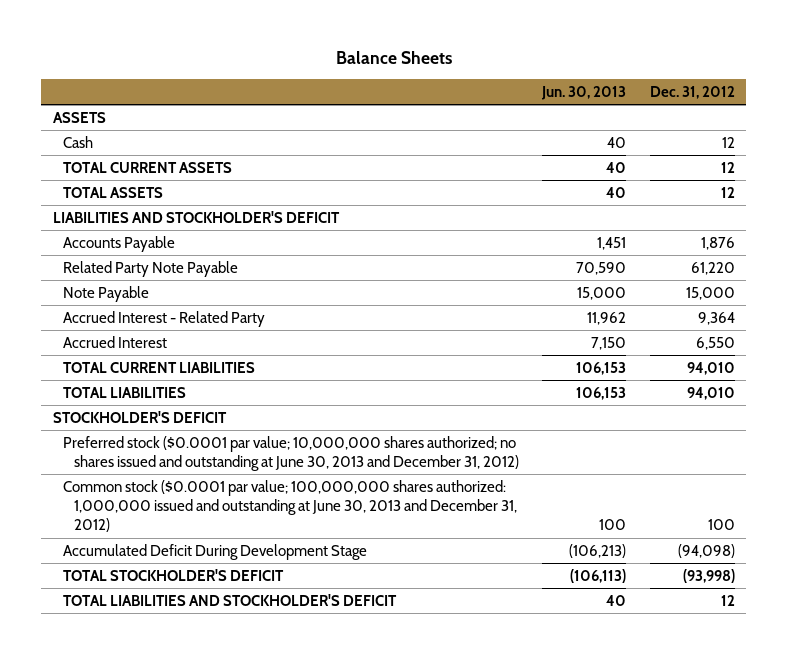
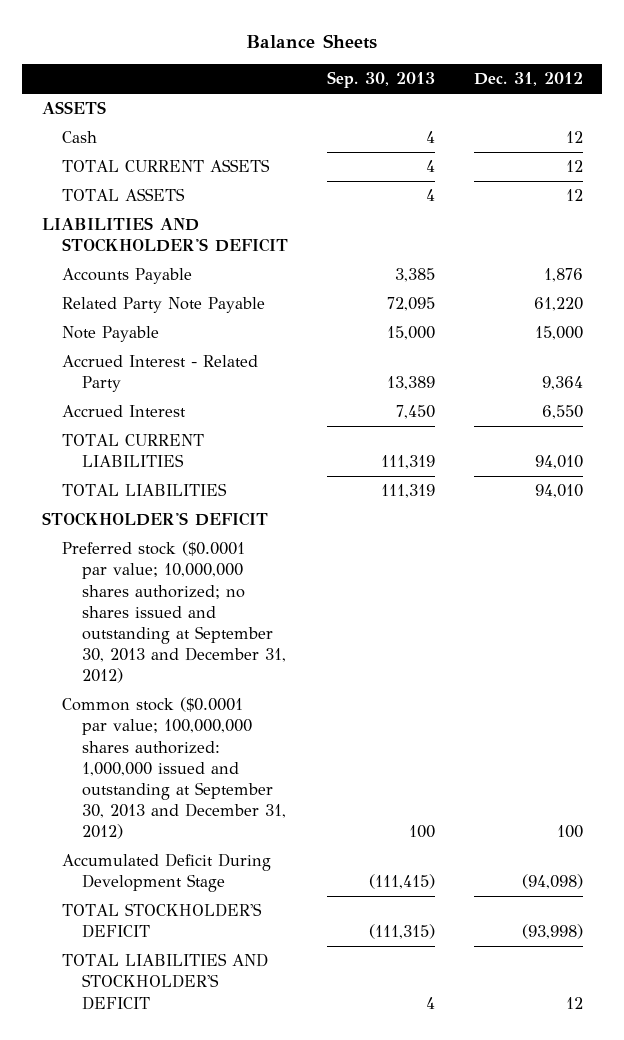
- | Jun. 30, 2013 | Dec. 31, 2012
+ | Sep. 30, 2013 | Dec. 31, 2012
- Preferred stock ($0.0001 par value; 10,000,000 shares authorized; no shares issued and outstanding at June 30, 2013 and December 31, 2012)
- Common stock ($0.0001 par value; 100,000,000 shares authorized: 1,000,000 issued and outstanding at June 30, 2013 and December 31, 2012) | 100 | 100
+ Preferred stock ($0.0001 par value; 10,000,000 shares authorized; no shares issued and outstanding at September 30, 2013 and December 31, 2012)
+ Common stock ($0.0001 par value; 100,000,000 shares authorized: 1,000,000 issued and outstanding at September 30, 2013 and December 31, 2012) | 100 | 100

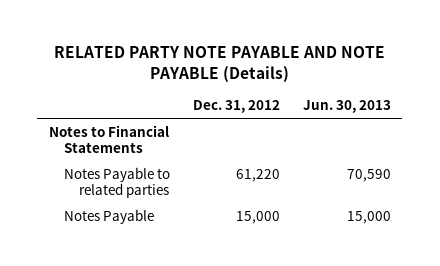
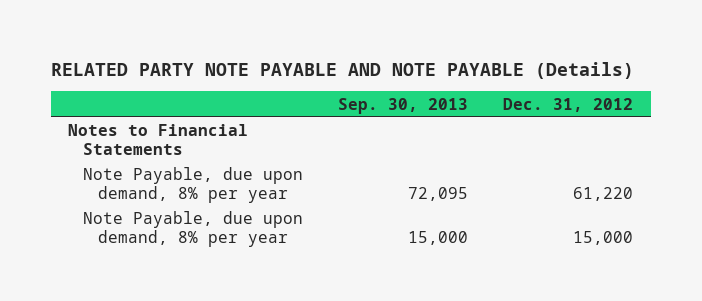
- | Dec. 31, 2012 | Jun. 30, 2013
+ | Sep. 30, 2013 | Dec. 31, 2012
- Notes Payable to related parties | 61,220 | 70,590
- Notes Payable | 15,000 | 15,000
+ Note Payable, due upon demand, 8% per year | 72,095 | 61,220
+ Note Payable, due upon demand, 8% per year | 15,000 | 15,000

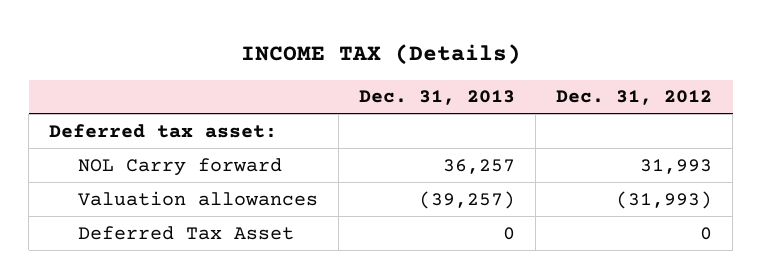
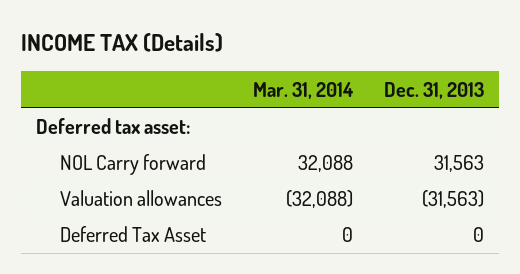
- | Dec. 31, 2013 | Dec. 31, 2012
+ | Mar. 31, 2014 | Dec. 31, 2013
- NOL Carry forward | 36,257 | 31,993
- Valuation allowances | (39,257) | (31,993)
+ NOL Carry forward | 32,088 | 31,563
+ Valuation allowances | (32,088) | (31,563)

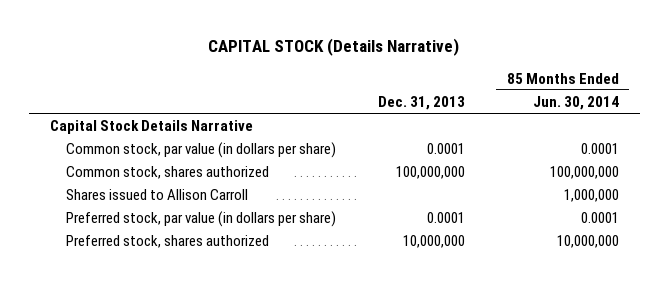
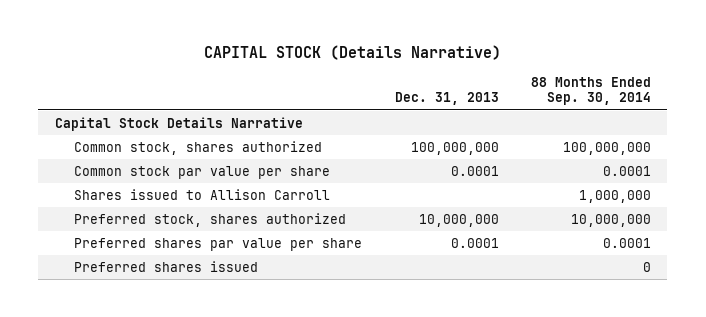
- | Dec. 31, 2013 | 85 Months Ended Jun. 30, 2014
+ | Dec. 31, 2013 | 88 Months Ended Sep. 30, 2014
- Common stock, par value (in dollars per share) | 0.0001 | 0.0001
+ Common stock par value per share | 0.0001 | 0.0001
- Preferred stock, par value (in dollars per share) | 0.0001 | 0.0001
+ Preferred shares par value per share | 0.0001 | 0.0001
+ Preferred shares issued | | 0

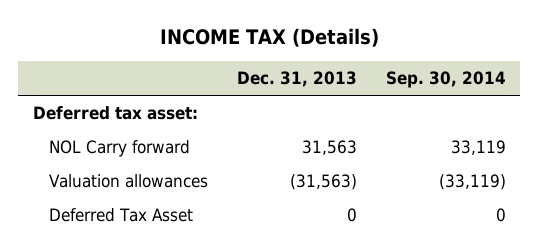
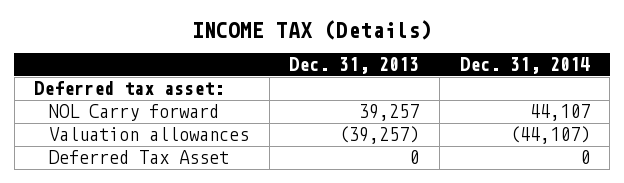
- | Dec. 31, 2013 | Sep. 30, 2014
+ | Dec. 31, 2013 | Dec. 31, 2014
- NOL Carry forward | 31,563 | 33,119
- Valuation allowances | (31,563) | (33,119)
+ NOL Carry forward | 39,257 | 44,107
+ Valuation allowances | (39,257) | (44,107)

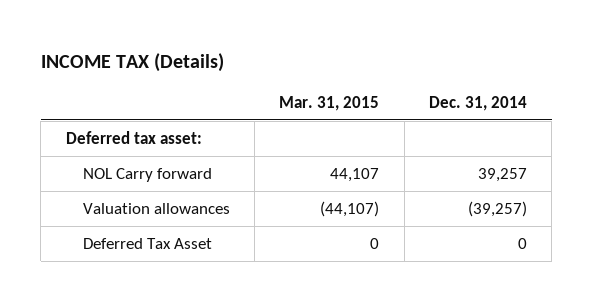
- | Dec. 31, 2013 | Dec. 31, 2014
+ | Mar. 31, 2015 | Dec. 31, 2014
- NOL Carry forward | 39,257 | 44,107
- Valuation allowances | (39,257) | (44,107)
+ NOL Carry forward | 44,107 | 39,257
+ Valuation allowances | (44,107) | (39,257)

